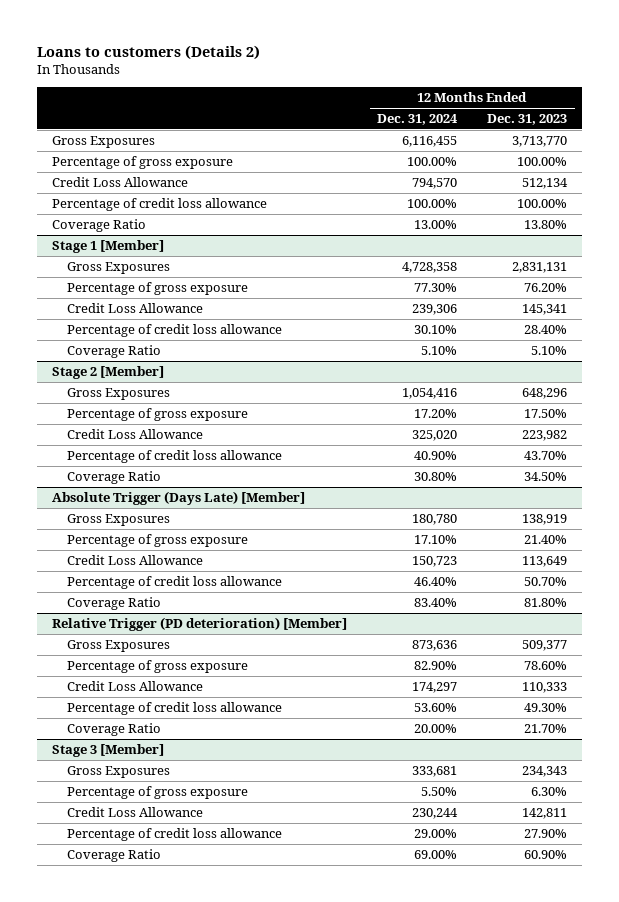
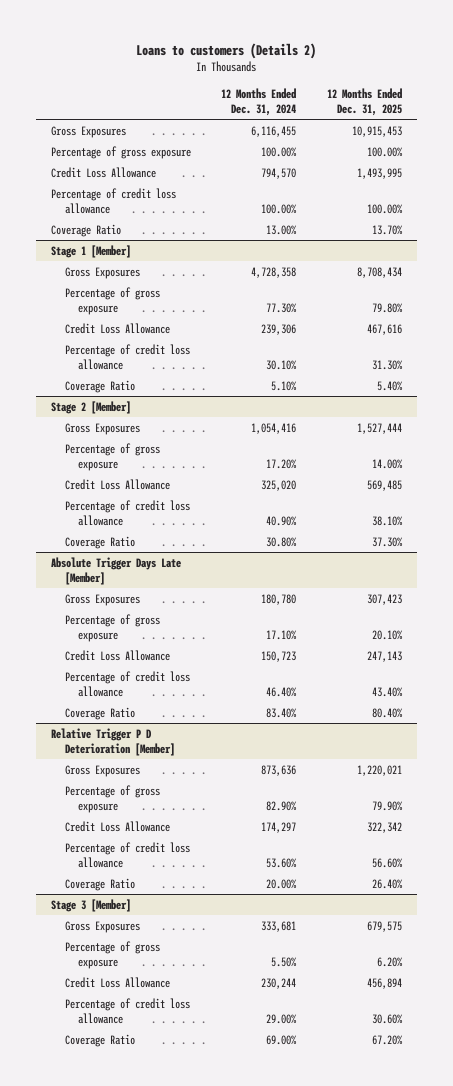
- | 12 Months Ended Dec. 31, 2024 | 12 Months Ended Dec. 31, 2023
+ | 12 Months Ended Dec. 31, 2024 | 12 Months Ended Dec. 31, 2025
- Absolute Trigger (Days Late) [Member]
+ Absolute Trigger Days Late [Member]
- Relative Trigger (PD deterioration) [Member]
+ Relative Trigger P D Deterioration [Member]

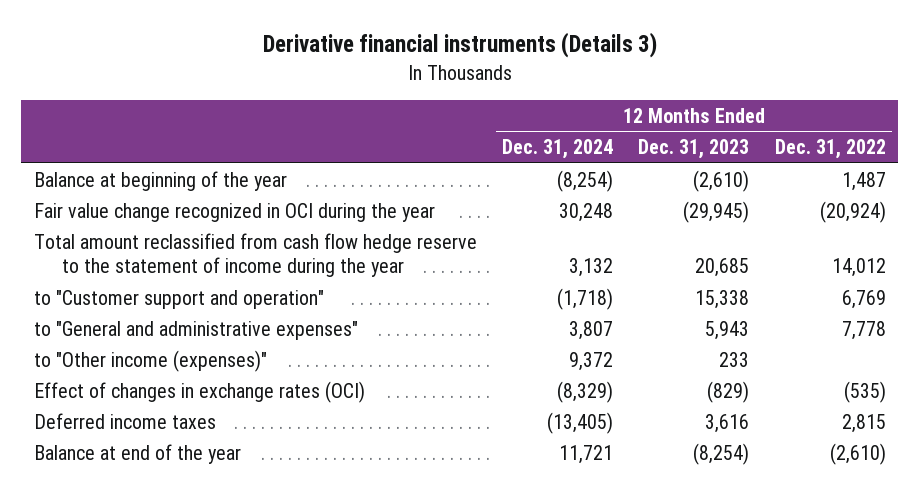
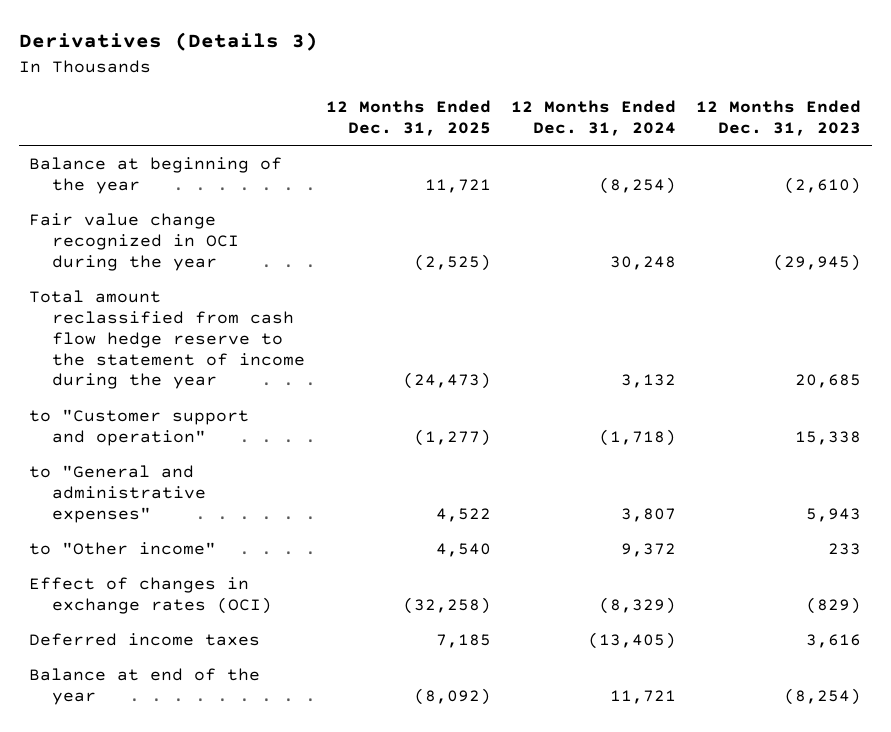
- Derivative financial instruments (Details 3)
+ Derivatives (Details 3)
- | 12 Months Ended Dec. 31, 2024 | 12 Months Ended Dec. 31, 2023 | 12 Months Ended Dec. 31, 2022
+ | 12 Months Ended Dec. 31, 2025 | 12 Months Ended Dec. 31, 2024 | 12 Months Ended Dec. 31, 2023
- to "Other income (expenses)" | 9,372 | 233 |
+ to "Other income" | 4,540 | 9,372 | 233

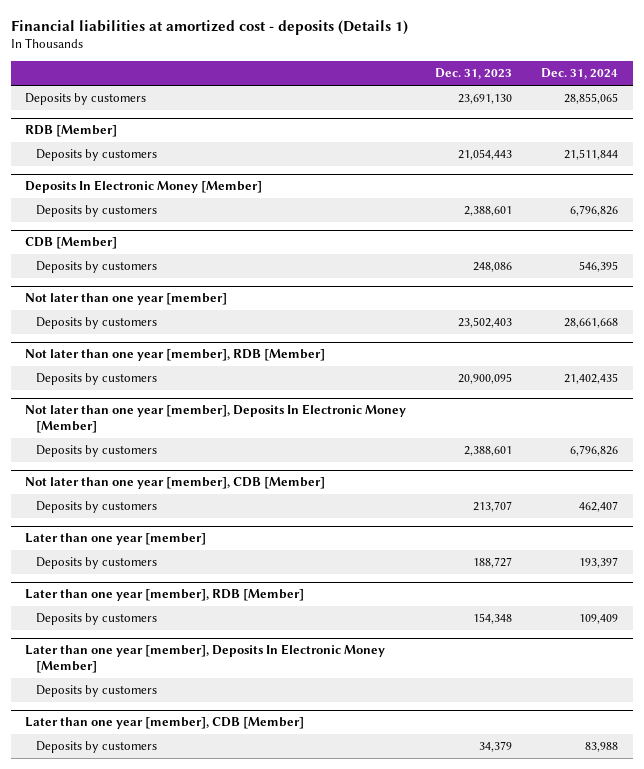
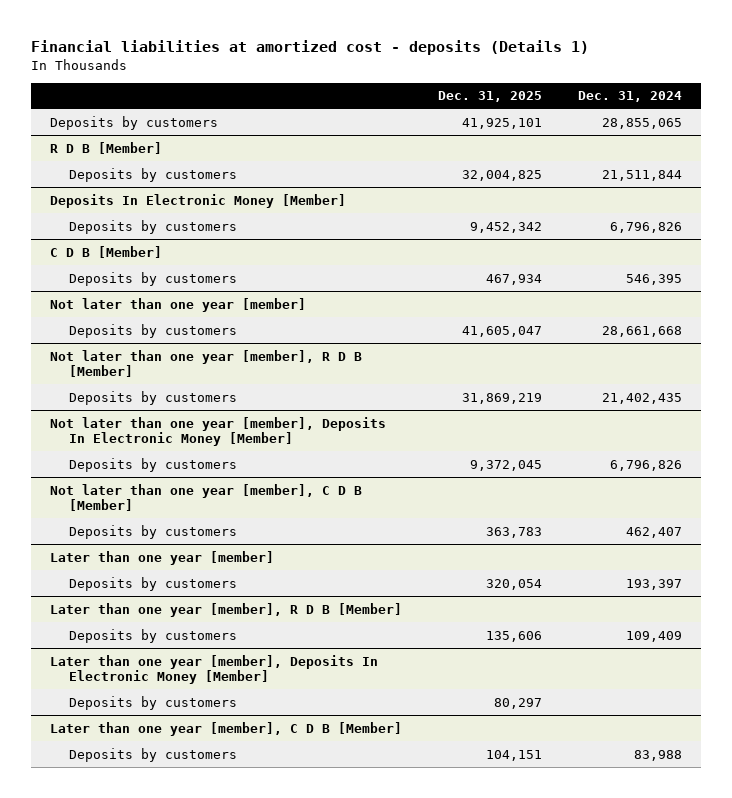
- | Dec. 31, 2023 | Dec. 31, 2024
+ | Dec. 31, 2025 | Dec. 31, 2024
- RDB [Member]
+ R D B [Member]
- CDB [Member]
+ C D B [Member]
- Not later than one year [member], RDB [Member]
+ Not later than one year [member], R D B [Member]
- Not later than one year [member], CDB [Member]
+ Not later than one year [member], C D B [Member]
- Later than one year [member], RDB [Member]
+ Later than one year [member], R D B [Member]
- Later than one year [member], CDB [Member]
+ Later than one year [member], C D B [Member]

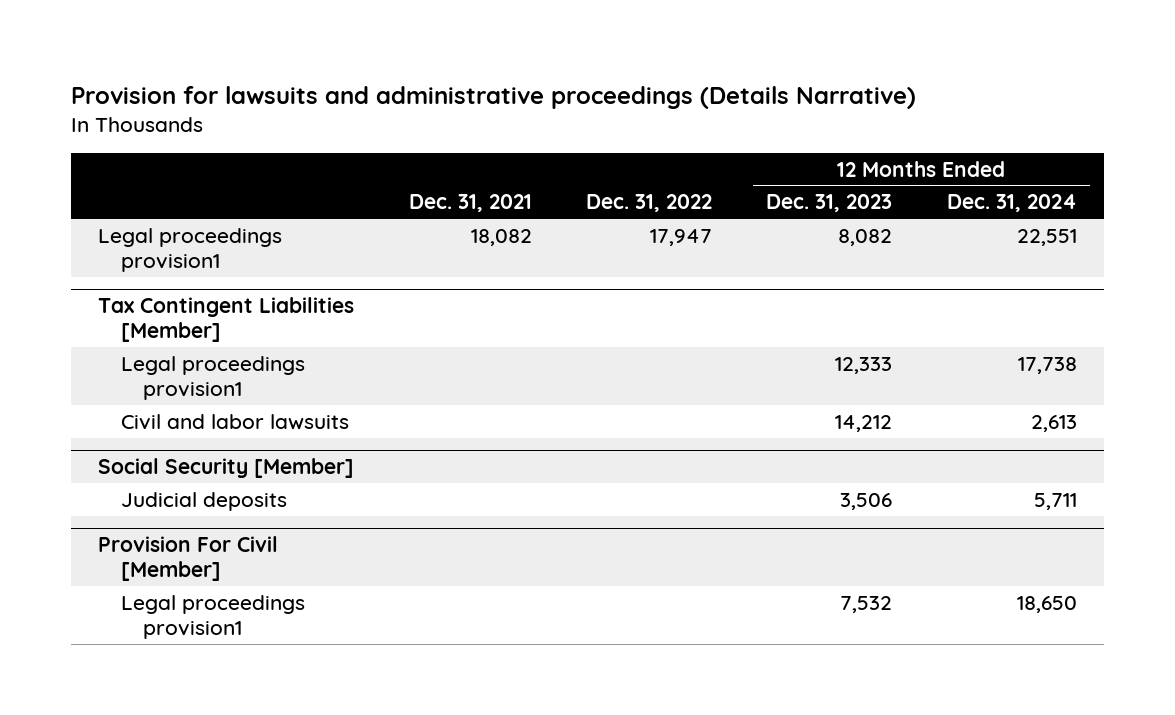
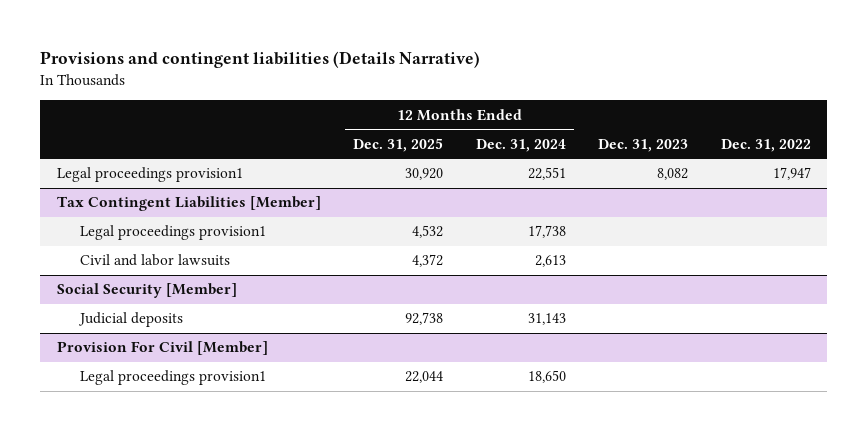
- Provision for lawsuits and administrative proceedings (Details Narrative)
+ Provisions and contingent liabilities (Details Narrative)
- | Dec. 31, 2021 | Dec. 31, 2022 | 12 Months Ended Dec. 31, 2023 | 12 Months Ended Dec. 31, 2024
+ | 12 Months Ended Dec. 31, 2025 | 12 Months Ended Dec. 31, 2024 | Dec. 31, 2023 | Dec. 31, 2022
@ Social Security [Member]
- Judicial deposits | | | 3,506 | 5,711
+ Judicial deposits | 92,738 | 31,143 | |

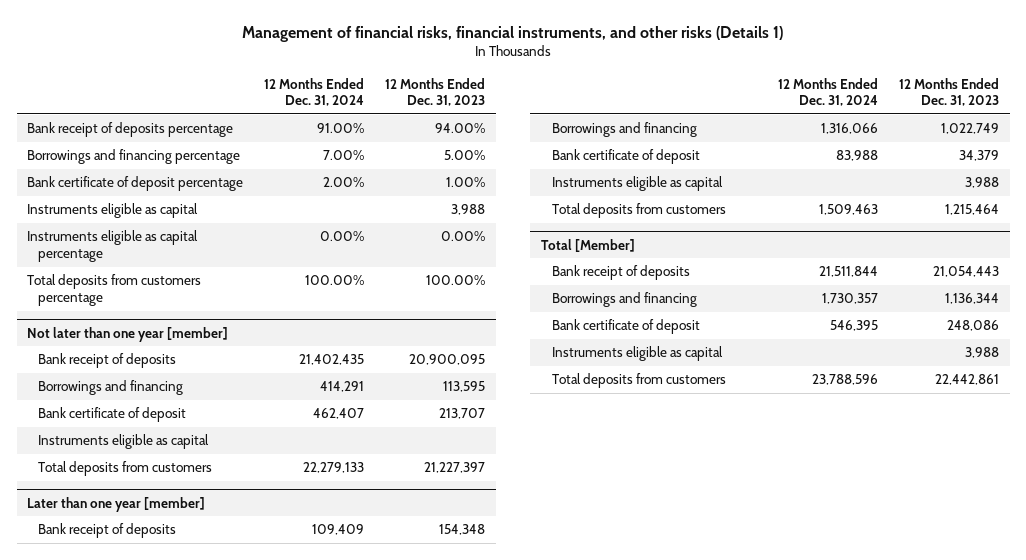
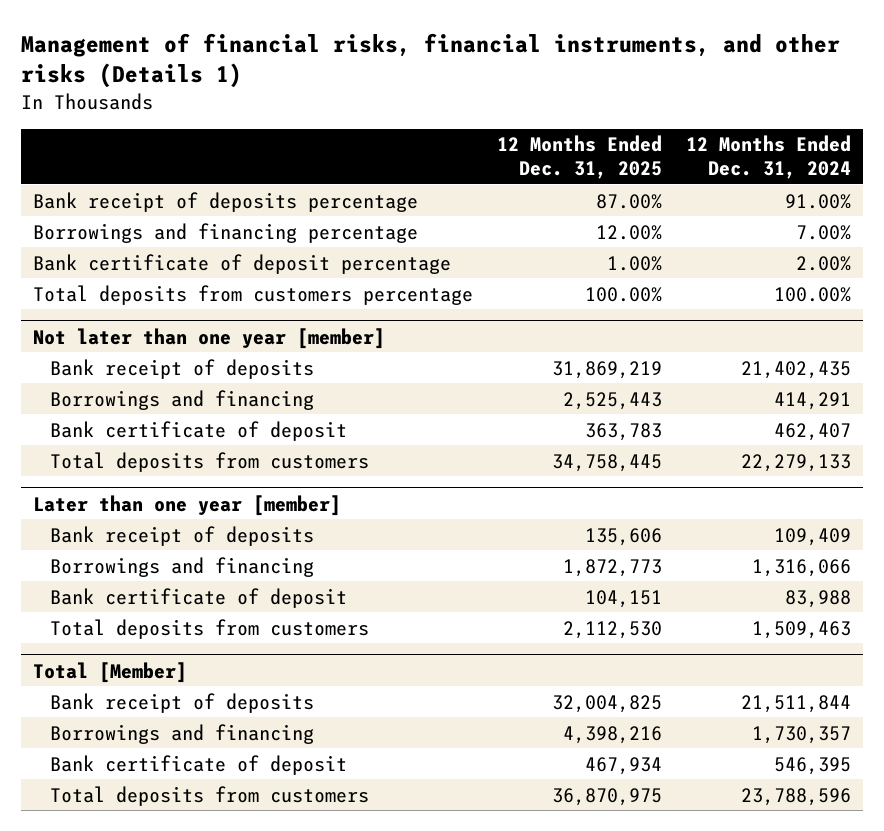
- | 12 Months Ended Dec. 31, 2024 | 12 Months Ended Dec. 31, 2023
+ | 12 Months Ended Dec. 31, 2025 | 12 Months Ended Dec. 31, 2024
- Instruments eligible as capital | | 3,988
- Instruments eligible as capital percentage | 0.00% | 0.00%
@ Not later than one year [member]
- Instruments eligible as capital
@ Later than one year [member]
- Instruments eligible as capital | | 3,988
@ Total [Member]
- Instruments eligible as capital | | 3,988

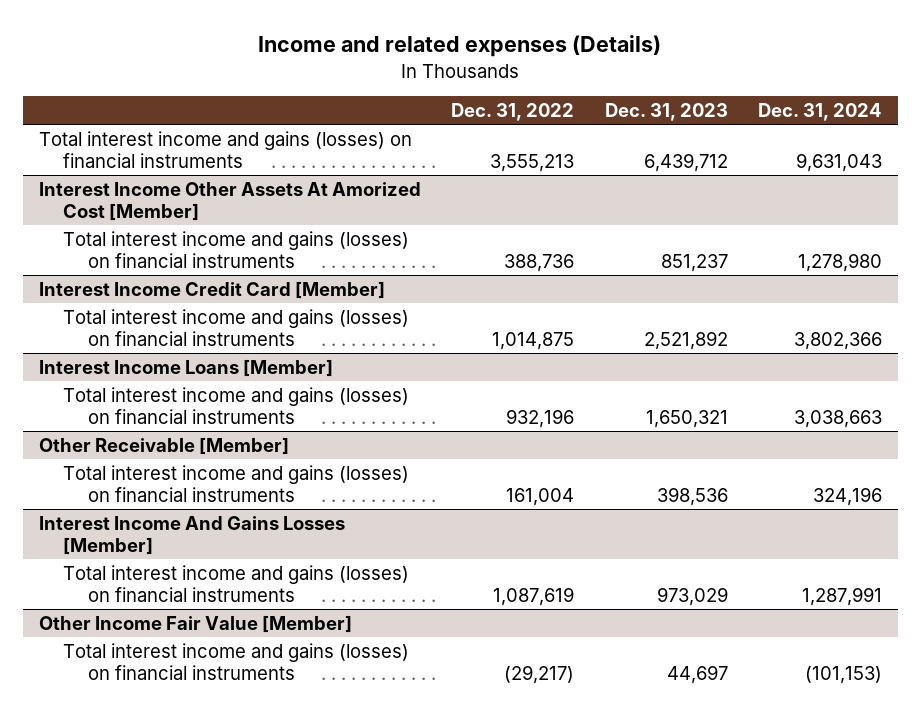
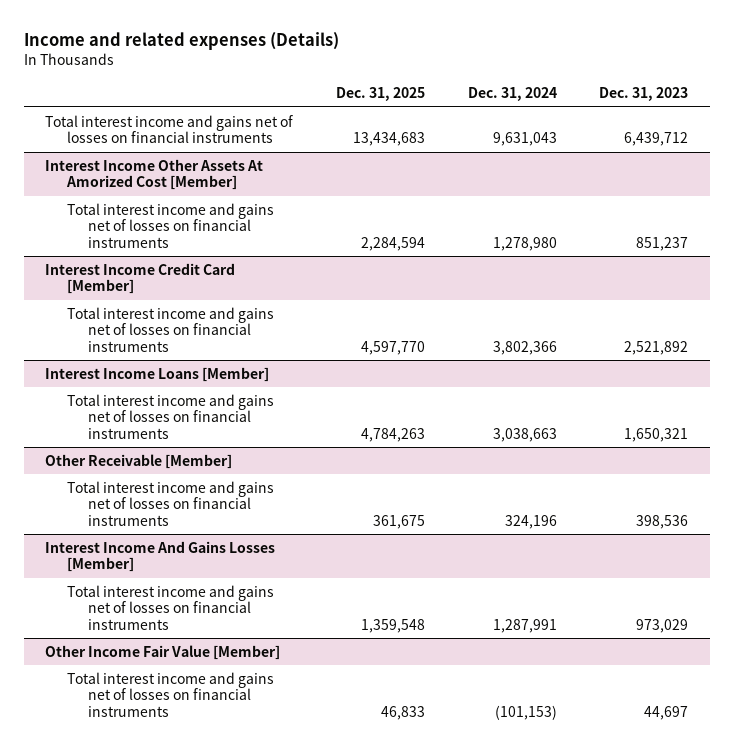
- | Dec. 31, 2022 | Dec. 31, 2023 | Dec. 31, 2024
+ | Dec. 31, 2025 | Dec. 31, 2024 | Dec. 31, 2023
- Total interest income and gains (losses) on financial instruments | 3,555,213 | 6,439,712 | 9,631,043
+ Total interest income and gains net of losses on financial instruments | 13,434,683 | 9,631,043 | 6,439,712
@ Interest Income Other Assets At Amorized Cost [Member]
- Total interest income and gains (losses) on financial instruments | 388,736 | 851,237 | 1,278,980
+ Total interest income and gains net of losses on financial instruments | 2,284,594 | 1,278,980 | 851,237
@ Interest Income Credit Card [Member]
- Total interest income and gains (losses) on financial instruments | 1,014,875 | 2,521,892 | 3,802,366
+ Total interest income and gains net of losses on financial instruments | 4,597,770 | 3,802,366 | 2,521,892
@ Interest Income Loans [Member]
- Total interest income and gains (losses) on financial instruments | 932,196 | 1,650,321 | 3,038,663
+ Total interest income and gains net of losses on financial instruments | 4,784,263 | 3,038,663 | 1,650,321
@ Other Receivable [Member]
- Total interest income and gains (losses) on financial instruments | 161,004 | 398,536 | 324,196
+ Total interest income and gains net of losses on financial instruments | 361,675 | 324,196 | 398,536
@ Interest Income And Gains Losses [Member]
- Total interest income and gains (losses) on financial instruments | 1,087,619 | 973,029 | 1,287,991
+ Total interest income and gains net of losses on financial instruments | 1,359,548 | 1,287,991 | 973,029
@ Other Income Fair Value [Member]
- Total interest income and gains (losses) on financial instruments | (29,217) | 44,697 | (101,153)
+ Total interest income and gains net of losses on financial instruments | 46,833 | (101,153) | 44,697

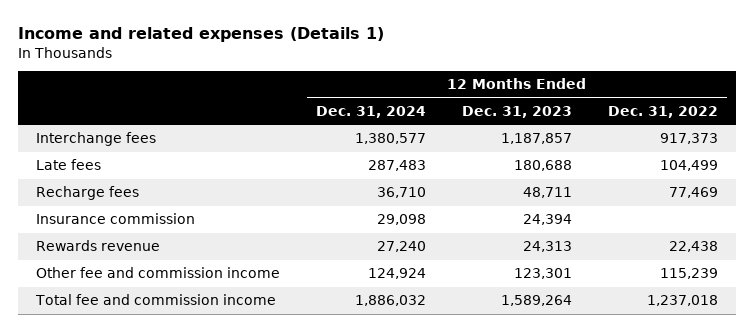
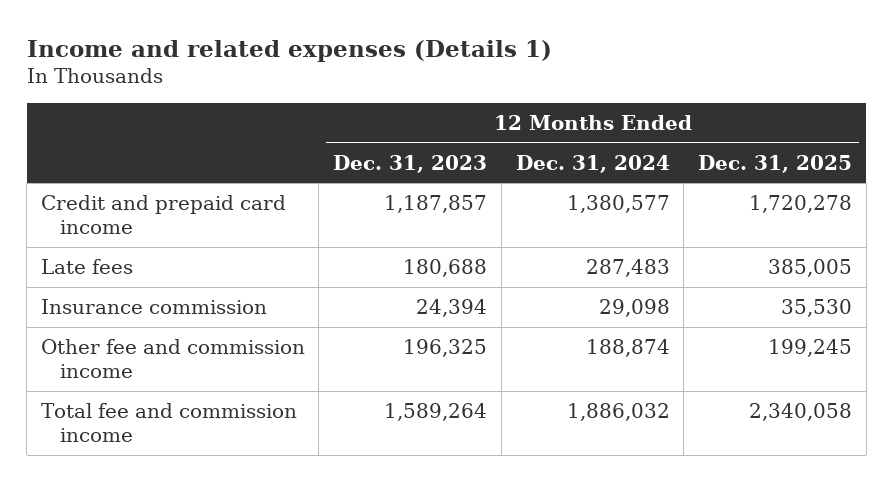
- | 12 Months Ended Dec. 31, 2024 | 12 Months Ended Dec. 31, 2023 | 12 Months Ended Dec. 31, 2022
+ | 12 Months Ended Dec. 31, 2023 | 12 Months Ended Dec. 31, 2024 | 12 Months Ended Dec. 31, 2025
- Interchange fees | 1,380,577 | 1,187,857 | 917,373
+ Credit and prepaid card income | 1,187,857 | 1,380,577 | 1,720,278
- Recharge fees | 36,710 | 48,711 | 77,469
- Rewards revenue | 27,240 | 24,313 | 22,438
- Other fee and commission income | 124,924 | 123,301 | 115,239
+ Other fee and commission income | 196,325 | 188,874 | 199,245

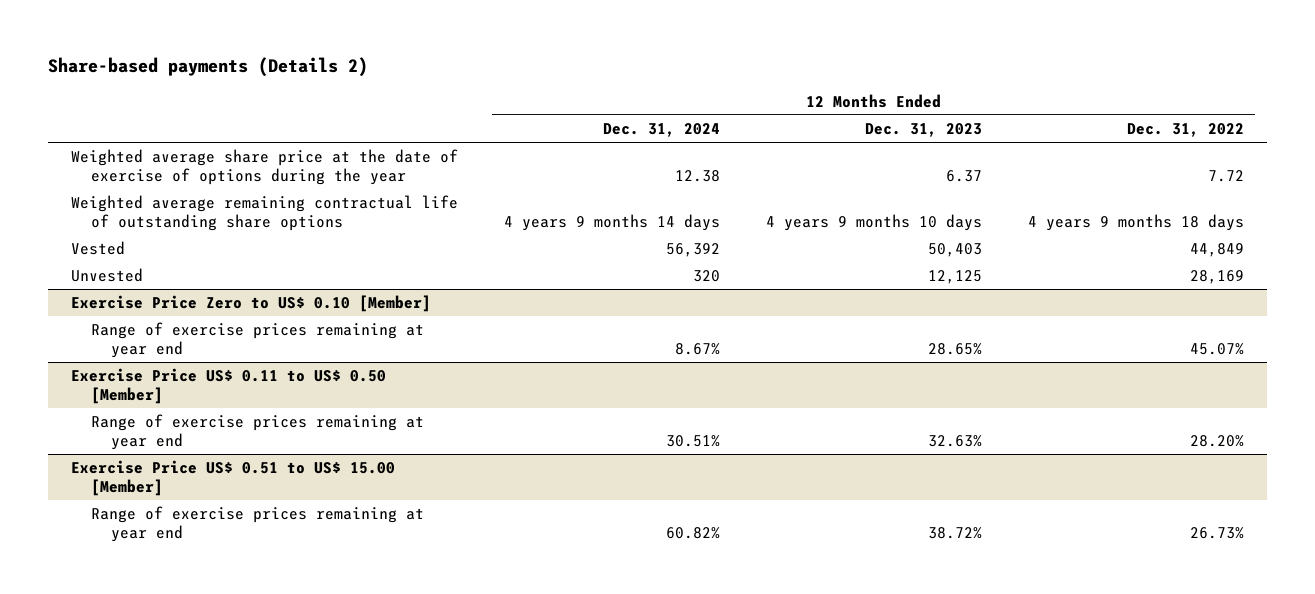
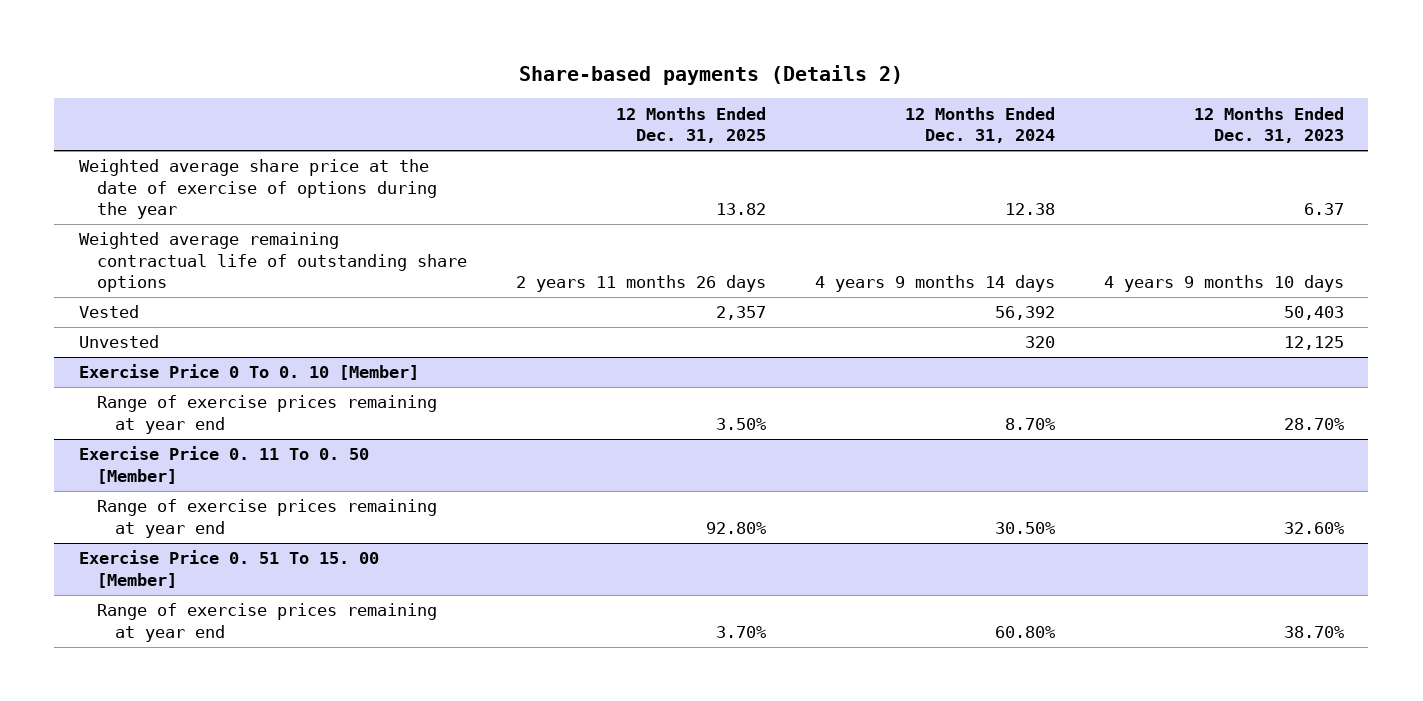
- | 12 Months Ended Dec. 31, 2024 | 12 Months Ended Dec. 31, 2023 | 12 Months Ended Dec. 31, 2022
+ | 12 Months Ended Dec. 31, 2025 | 12 Months Ended Dec. 31, 2024 | 12 Months Ended Dec. 31, 2023
- Exercise Price Zero to US$ 0.10 [Member]
- Range of exercise prices remaining at year end | 8.67% | 28.65% | 45.07%
- Exercise Price US$ 0.11 to US$ 0.50 [Member]
- Range of exercise prices remaining at year end | 30.51% | 32.63% | 28.20%
- Exercise Price US$ 0.51 to US$ 15.00 [Member]
- Range of exercise prices remaining at year end | 60.82% | 38.72% | 26.73%
+ Exercise Price 0 To 0. 10 [Member]
+ Range of exercise prices remaining at year end | 3.50% | 8.70% | 28.70%
+ Exercise Price 0. 11 To 0. 50 [Member]
+ Range of exercise prices remaining at year end | 92.80% | 30.50% | 32.60%
+ Exercise Price 0. 51 To 15. 00 [Member]
+ Range of exercise prices remaining at year end | 3.70% | 60.80% | 38.70%

